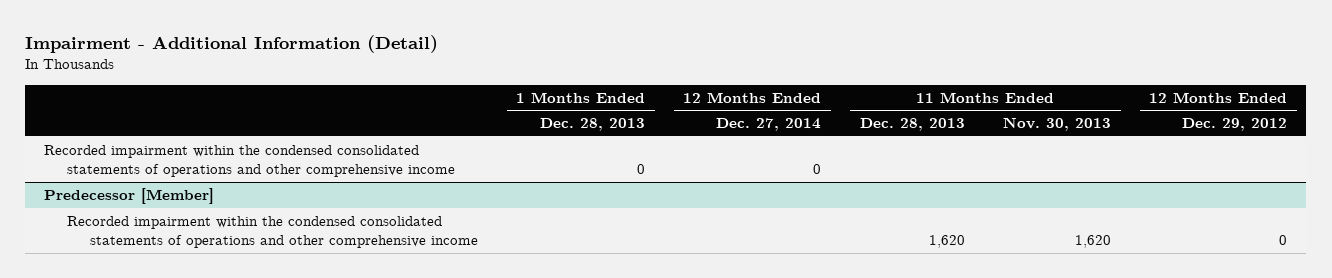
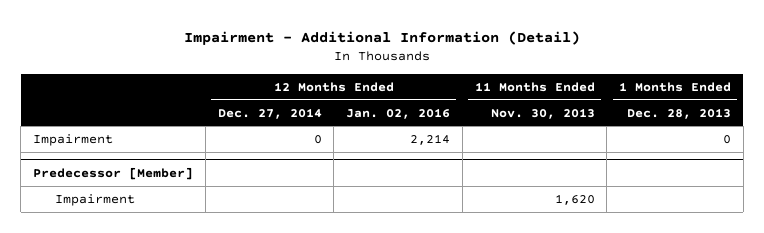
- | 1 Months Ended Dec. 28, 2013 | 12 Months Ended Dec. 27, 2014 | 11 Months Ended Dec. 28, 2013 | 11 Months Ended Nov. 30, 2013 | 12 Months Ended Dec. 29, 2012
+ | 12 Months Ended Dec. 27, 2014 | 12 Months Ended Jan. 02, 2016 | 11 Months Ended Nov. 30, 2013 | 1 Months Ended Dec. 28, 2013
- Recorded impairment within the condensed consolidated statements of operations and other comprehensive income | 0 | 0 | | |
+ Impairment | 0 | 2,214 | | 0
@ Predecessor [Member]
- Recorded impairment within the condensed consolidated statements of operations and other comprehensive income | | | 1,620 | 1,620 | 0
+ Impairment | | | 1,620 |

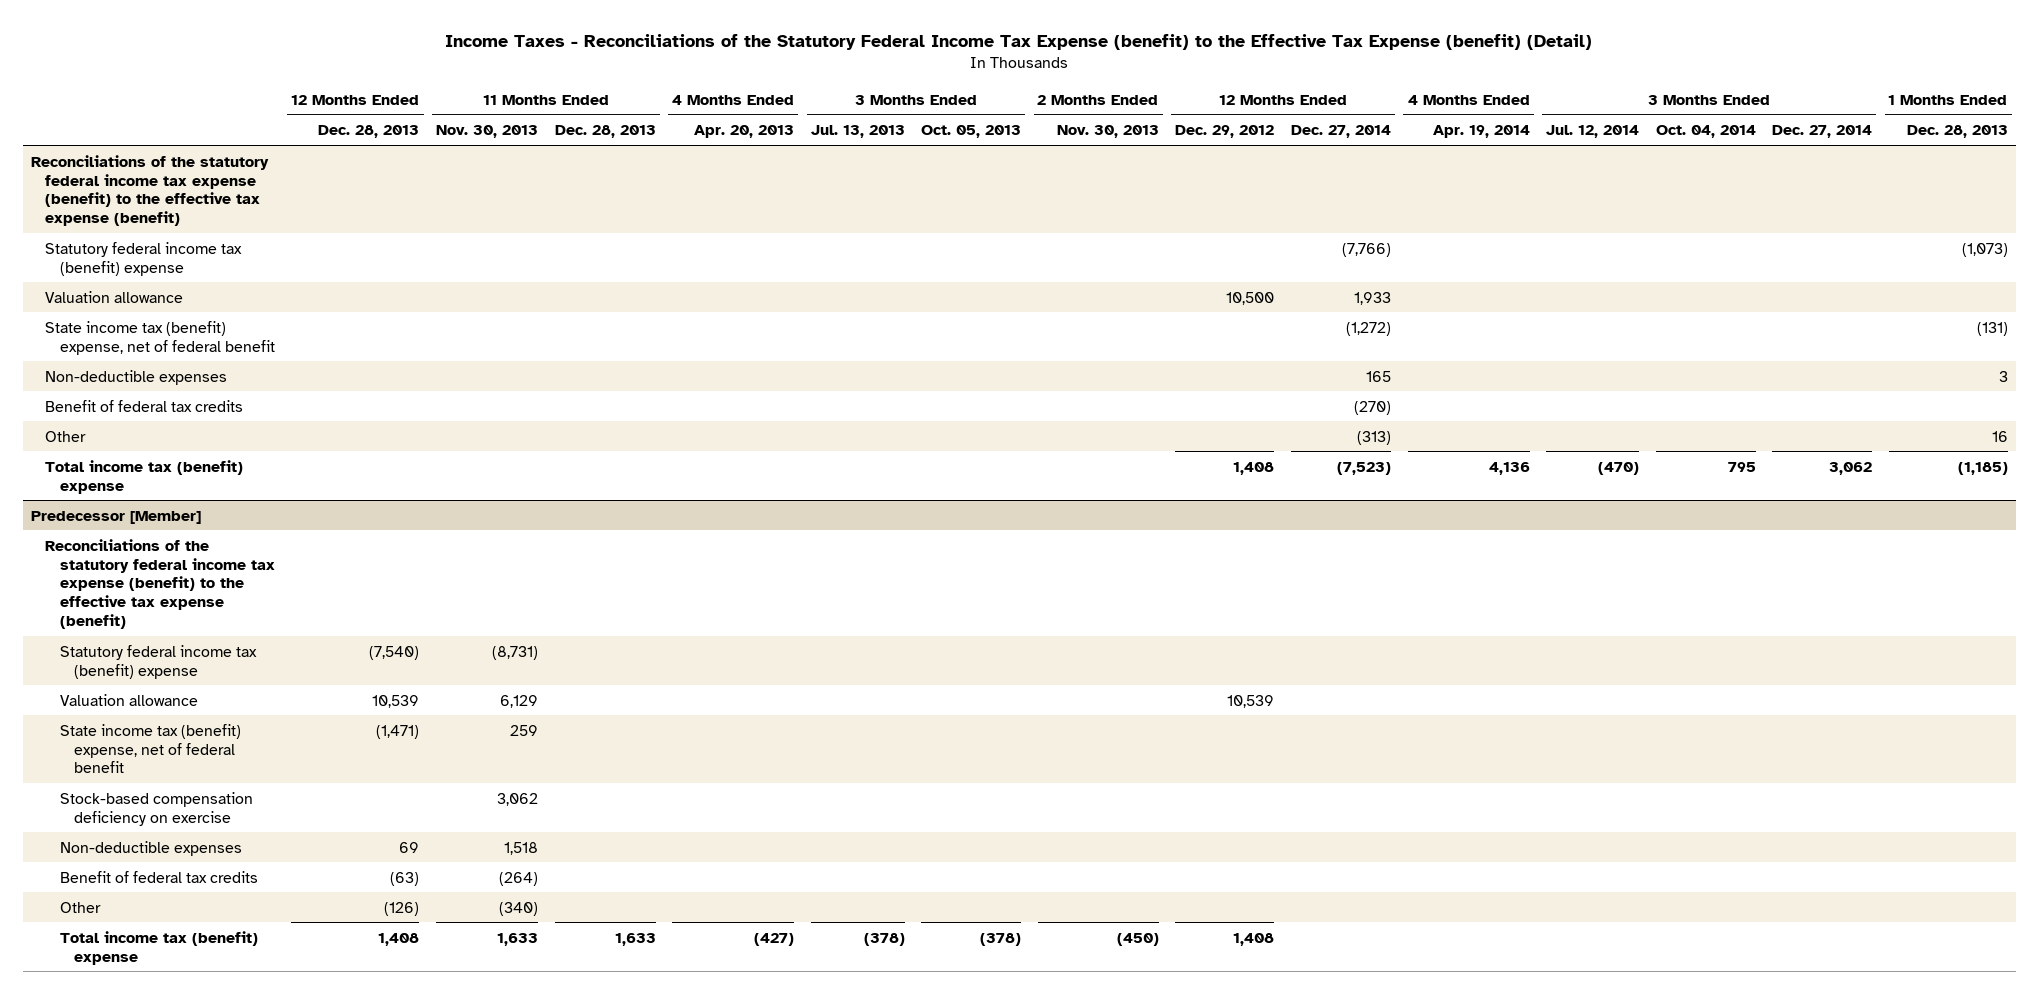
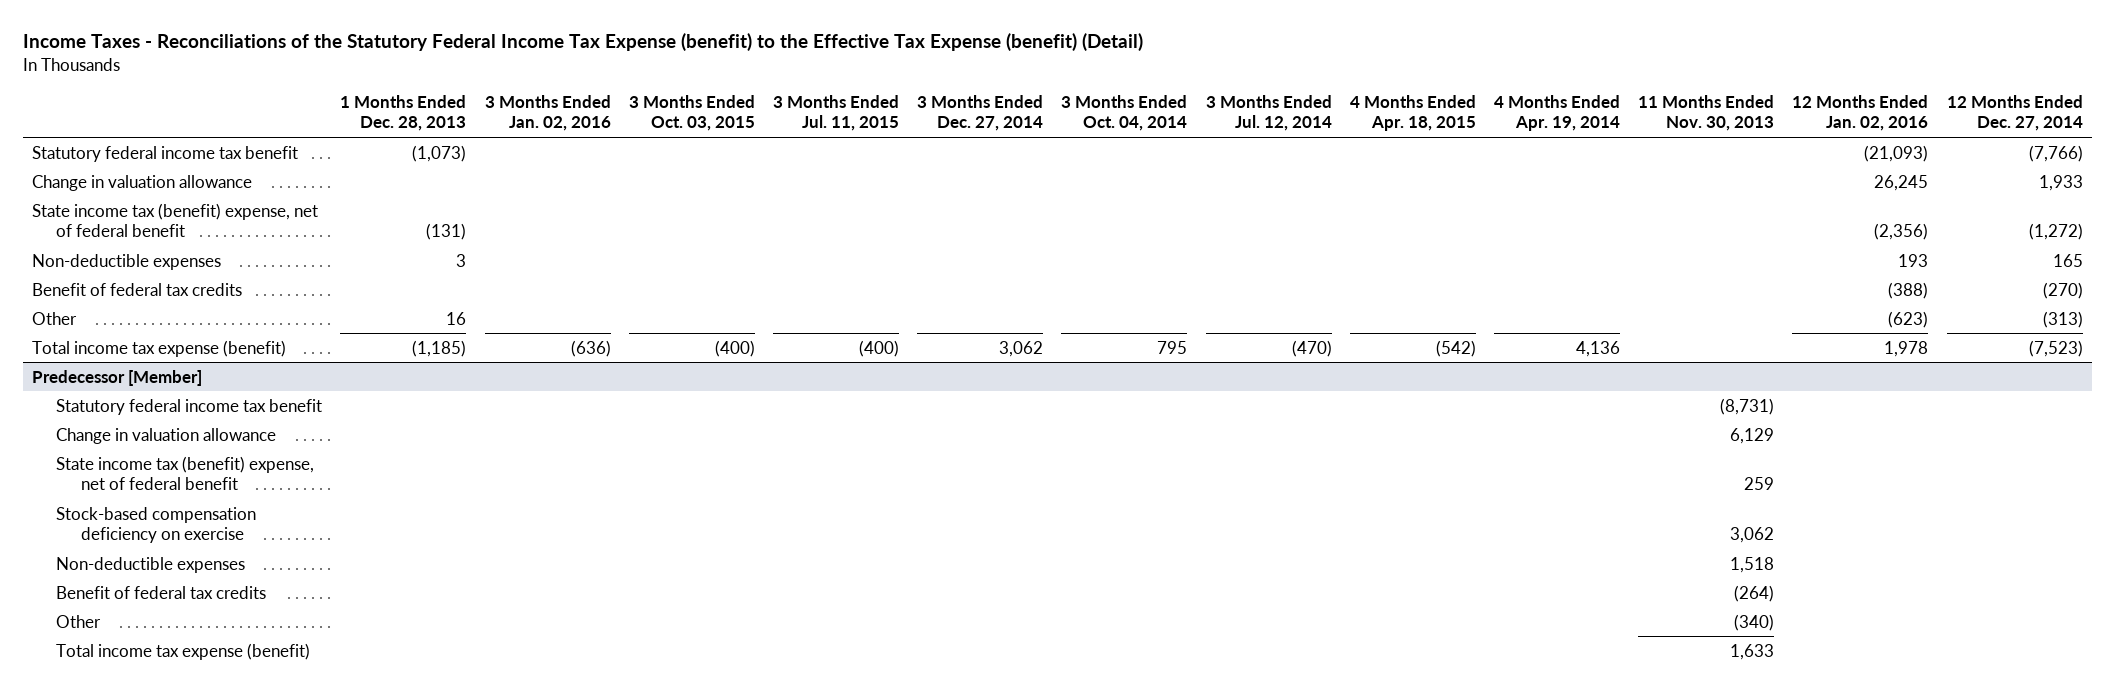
- | 12 Months Ended Dec. 28, 2013 | 11 Months Ended Nov. 30, 2013 | 11 Months Ended Dec. 28, 2013 | 4 Months Ended Apr. 20, 2013 | 3 Months Ended Jul. 13, 2013 | 3 Months Ended Oct. 05, 2013 | 2 Months Ended Nov. 30, 2013 | 12 Months Ended Dec. 29, 2012 | 12 Months Ended Dec. 27, 2014 | 4 Months Ended Apr. 19, 2014 | 3 Months Ended Jul. 12, 2014 | 3 Months Ended Oct. 04, 2014 | 3 Months Ended Dec. 27, 2014 | 1 Months Ended Dec. 28, 2013
+ | 1 Months Ended Dec. 28, 2013 | 3 Months Ended Jan. 02, 2016 | 3 Months Ended Oct. 03, 2015 | 3 Months Ended Jul. 11, 2015 | 3 Months Ended Dec. 27, 2014 | 3 Months Ended Oct. 04, 2014 | 3 Months Ended Jul. 12, 2014 | 4 Months Ended Apr. 18, 2015 | 4 Months Ended Apr. 19, 2014 | 11 Months Ended Nov. 30, 2013 | 12 Months Ended Jan. 02, 2016 | 12 Months Ended Dec. 27, 2014
- Reconciliations of the statutory federal income tax expense (benefit) to the effective tax expense (benefit)
- Statutory federal income tax (benefit) expense | | | | | | | | | (7,766) | | | | | (1,073)
- Valuation allowance | | | | | | | | 10,500 | 1,933 | | | | |
+ Statutory federal income tax benefit | (1,073) | | | | | | | | | | (21,093) | (7,766)
+ Change in valuation allowance | | | | | | | | | | | 26,245 | 1,933
- Total income tax (benefit) expense | | | | | | | | 1,408 | (7,523) | 4,136 | (470) | 795 | 3,062 | (1,185)
+ Total income tax expense (benefit) | (1,185) | (636) | (400) | (400) | 3,062 | 795 | (470) | (542) | 4,136 | | 1,978 | (7,523)
@ Predecessor [Member]
- Reconciliations of the statutory federal income tax expense (benefit) to the effective tax expense (benefit)
- Statutory federal income tax (benefit) expense | (7,540) | (8,731) | | | | | | | | | | | |
- Valuation allowance | 10,539 | 6,129 | | | | | | 10,539 | | | | | |
+ Statutory federal income tax benefit | | | | | | | | | | (8,731) | |
+ Change in valuation allowance | | | | | | | | | | 6,129 | |
- Total income tax (benefit) expense | 1,408 | 1,633 | 1,633 | (427) | (378) | (378) | (450) | 1,408 | | | | | |
+ Total income tax expense (benefit) | | | | | | | | | | 1,633 | |

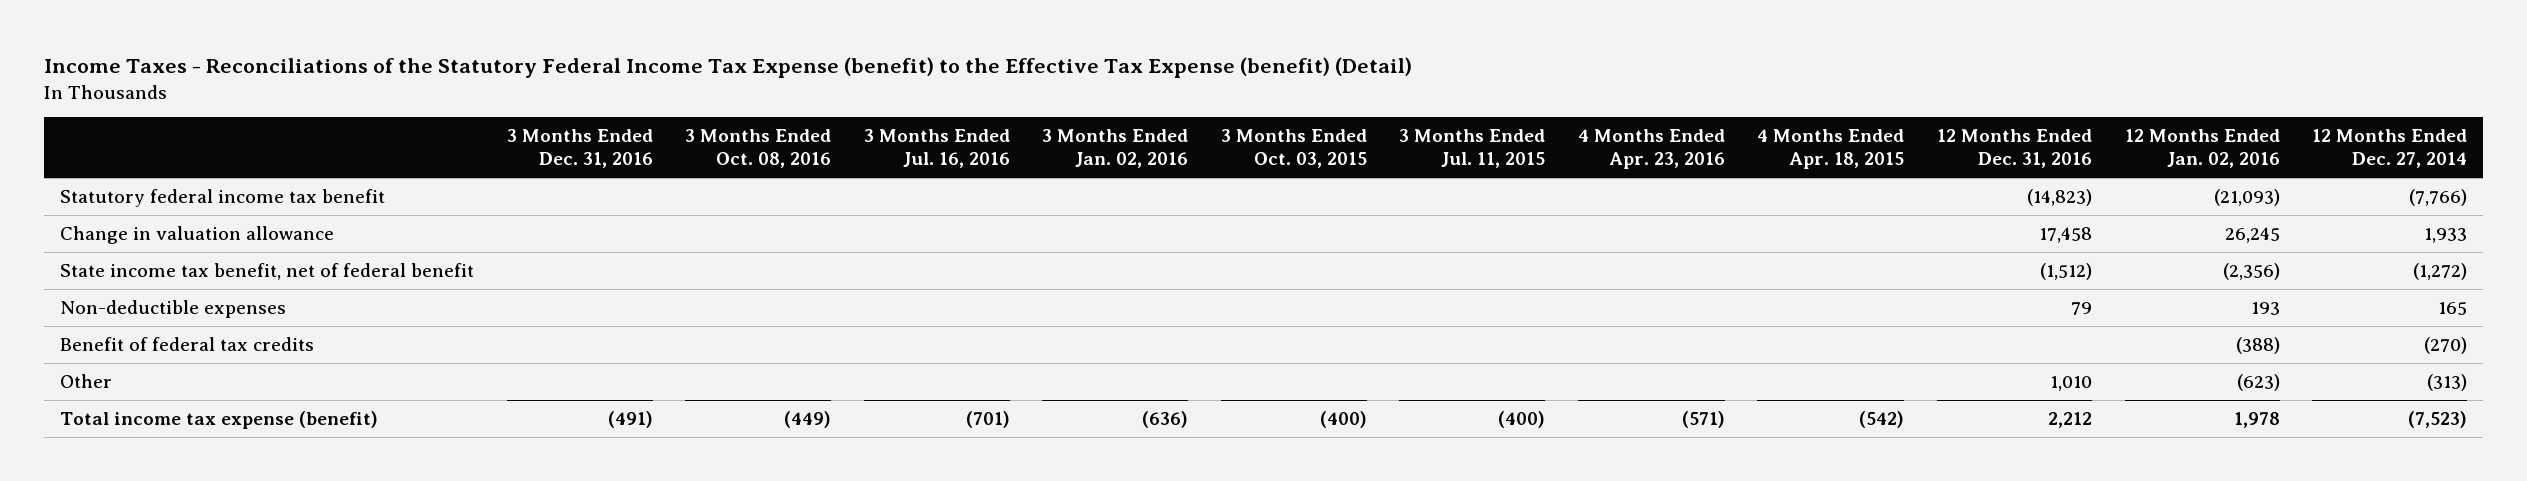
- | 1 Months Ended Dec. 28, 2013 | 3 Months Ended Jan. 02, 2016 | 3 Months Ended Oct. 03, 2015 | 3 Months Ended Jul. 11, 2015 | 3 Months Ended Dec. 27, 2014 | 3 Months Ended Oct. 04, 2014 | 3 Months Ended Jul. 12, 2014 | 4 Months Ended Apr. 18, 2015 | 4 Months Ended Apr. 19, 2014 | 11 Months Ended Nov. 30, 2013 | 12 Months Ended Jan. 02, 2016 | 12 Months Ended Dec. 27, 2014
+ | 3 Months Ended Dec. 31, 2016 | 3 Months Ended Oct. 08, 2016 | 3 Months Ended Jul. 16, 2016 | 3 Months Ended Jan. 02, 2016 | 3 Months Ended Oct. 03, 2015 | 3 Months Ended Jul. 11, 2015 | 4 Months Ended Apr. 23, 2016 | 4 Months Ended Apr. 18, 2015 | 12 Months Ended Dec. 31, 2016 | 12 Months Ended Jan. 02, 2016 | 12 Months Ended Dec. 27, 2014
- State income tax (benefit) expense, net of federal benefit | (131) | | | | | | | | | | (2,356) | (1,272)
+ State income tax benefit, net of federal benefit | | | | | | | | | (1,512) | (2,356) | (1,272)
- Predecessor [Member]
- Statutory federal income tax benefit | | | | | | | | | | (8,731) | |
- Change in valuation allowance | | | | | | | | | | 6,129 | |
- State income tax (benefit) expense, net of federal benefit | | | | | | | | | | 259 | |
- Stock-based compensation deficiency on exercise | | | | | | | | | | 3,062 | |
- Non-deductible expenses | | | | | | | | | | 1,518 | |
- Benefit of federal tax credits | | | | | | | | | | (264) | |
- Other | | | | | | | | | | (340) | |
- Total income tax expense (benefit) | | | | | | | | | | 1,633 | |

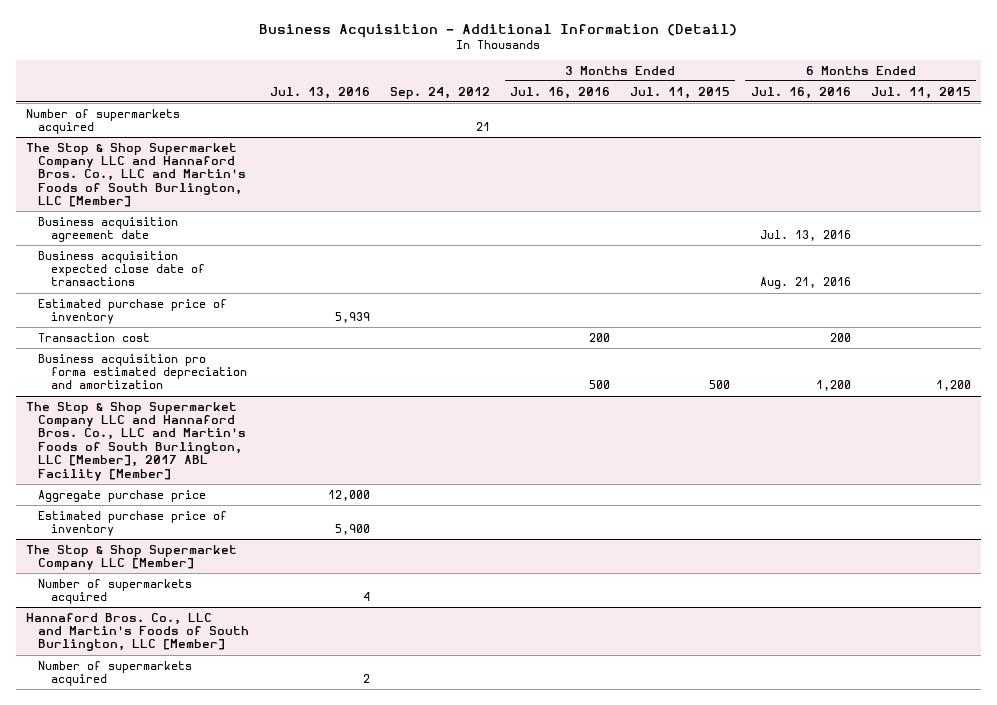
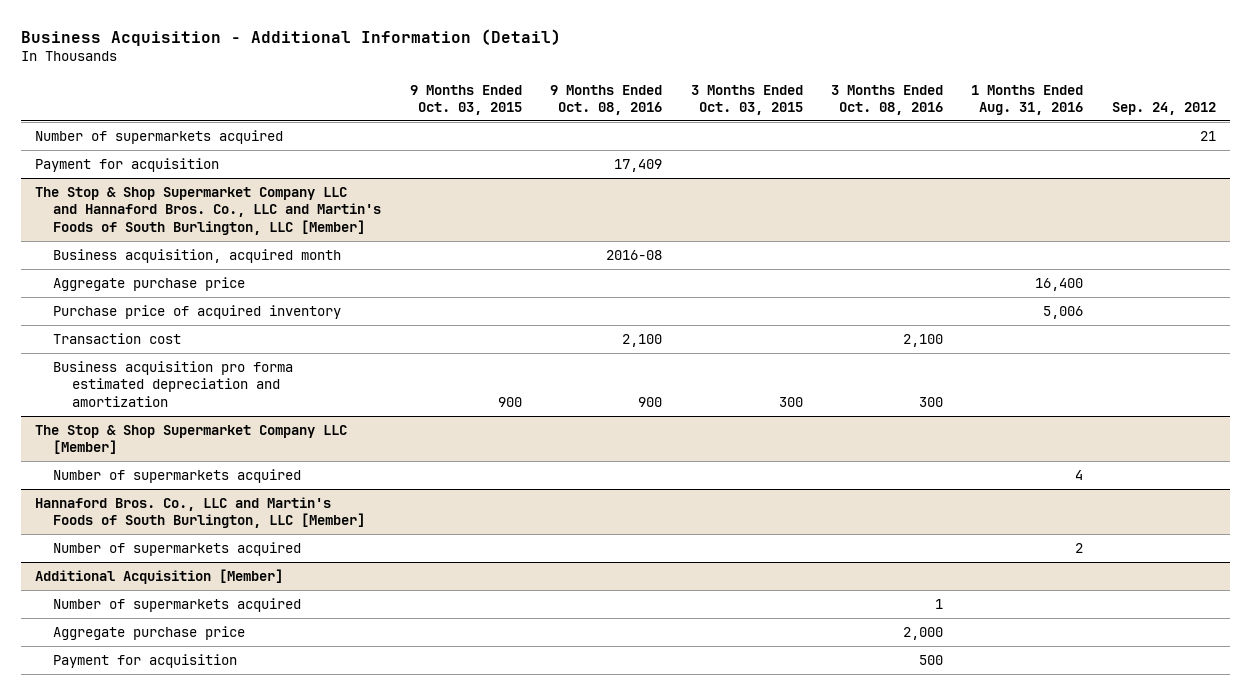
- | Jul. 13, 2016 | Sep. 24, 2012 | 3 Months Ended Jul. 16, 2016 | 3 Months Ended Jul. 11, 2015 | 6 Months Ended Jul. 16, 2016 | 6 Months Ended Jul. 11, 2015
+ | 9 Months Ended Oct. 03, 2015 | 9 Months Ended Oct. 08, 2016 | 3 Months Ended Oct. 03, 2015 | 3 Months Ended Oct. 08, 2016 | 1 Months Ended Aug. 31, 2016 | Sep. 24, 2012
+ Payment for acquisition | | 17,409 | | | |
@ The Stop & Shop Supermarket Company LLC and Hannaford Bros. Co., LLC and Martin's Foods of South Burlington, LLC [Member]
- Business acquisition agreement date | | | | | Jul. 13, 2016 |
- Business acquisition expected close date of transactions | | | | | Aug. 21, 2016 |
- Estimated purchase price of inventory | 5,939 | | | | |
+ Business acquisition, acquired month | | 2016-08 | | | |
+ Aggregate purchase price | | | | | 16,400 |
+ Purchase price of acquired inventory | | | | | 5,006 |
- The Stop & Shop Supermarket Company LLC and Hannaford Bros. Co., LLC and Martin's Foods of South Burlington, LLC [Member], 2017 ABL Facility [Member]
- Aggregate purchase price | 12,000 | | | | |
- Estimated purchase price of inventory | 5,900 | | | | |
+ Additional Acquisition [Member]
+ Number of supermarkets acquired | | | | 1 | |
+ Aggregate purchase price | | | | 2,000 | |
+ Payment for acquisition | | | | 500 | |

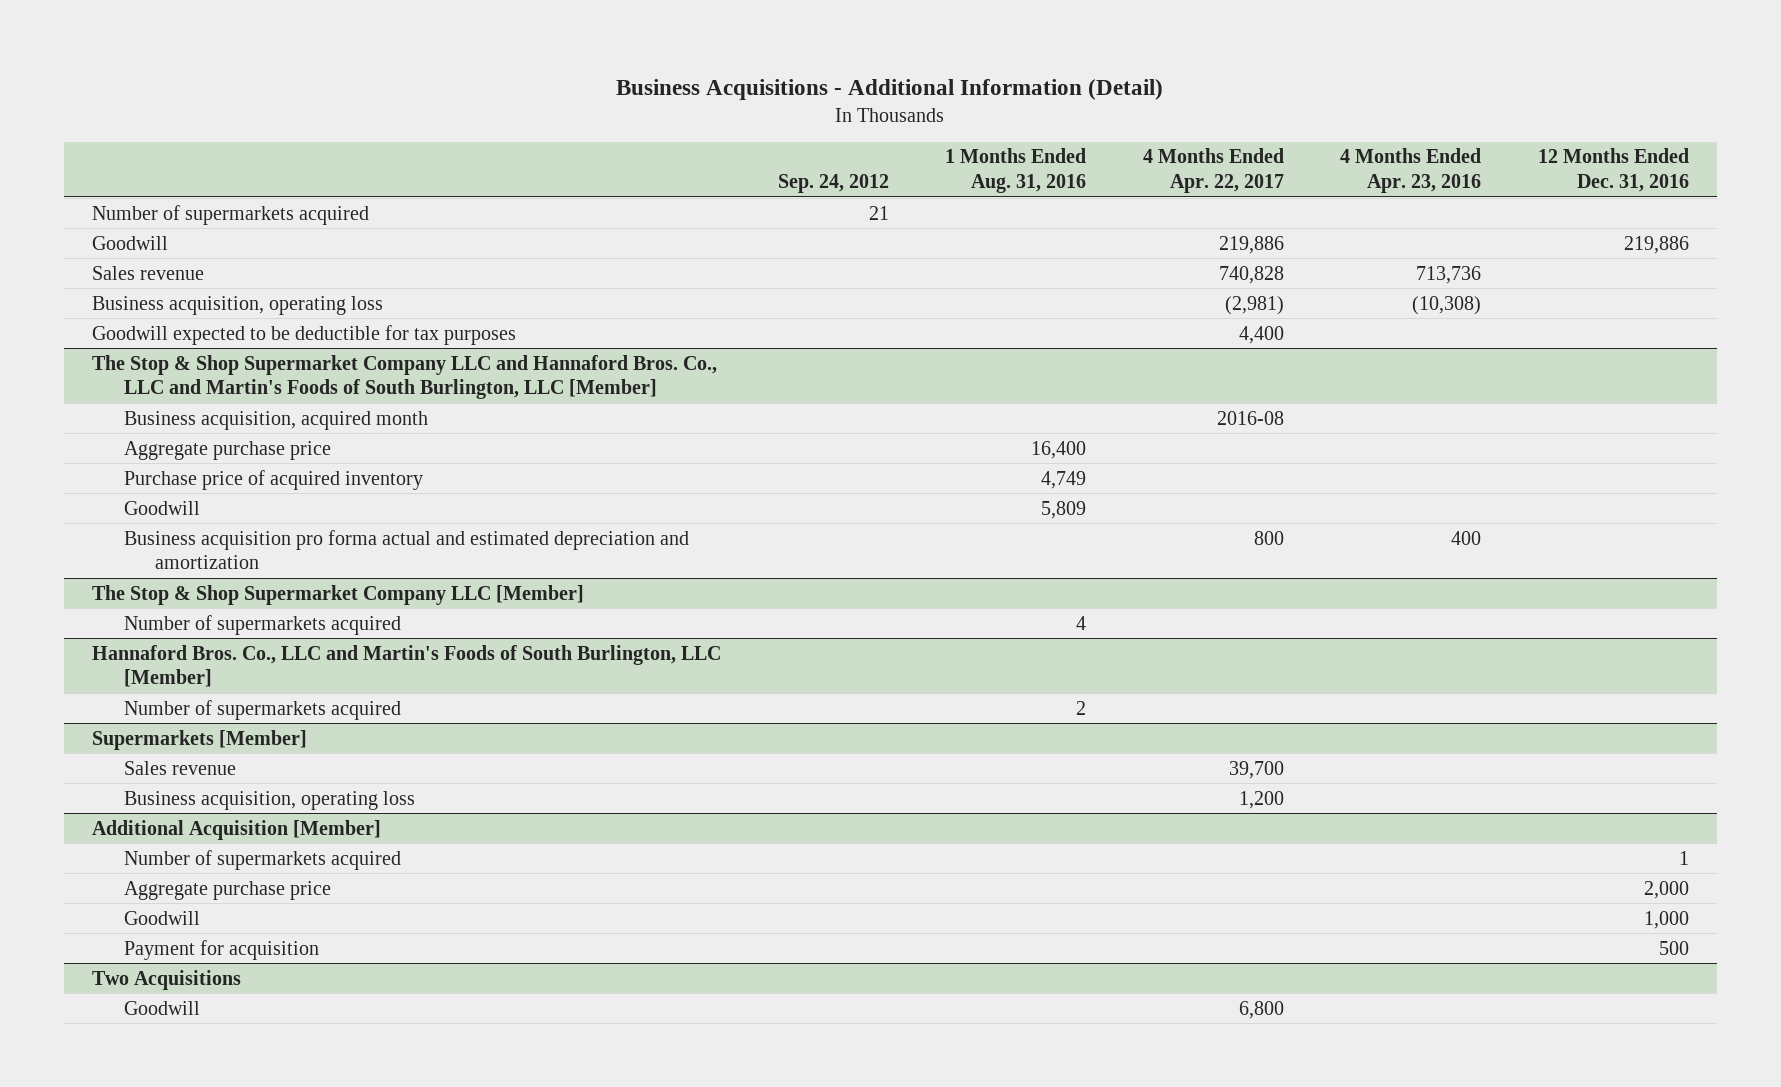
- Business Acquisition - Additional Information (Detail)
+ Business Acquisitions - Additional Information (Detail)
- | 9 Months Ended Oct. 03, 2015 | 9 Months Ended Oct. 08, 2016 | 3 Months Ended Oct. 03, 2015 | 3 Months Ended Oct. 08, 2016 | 1 Months Ended Aug. 31, 2016 | Sep. 24, 2012
+ | Sep. 24, 2012 | 1 Months Ended Aug. 31, 2016 | 4 Months Ended Apr. 22, 2017 | 4 Months Ended Apr. 23, 2016 | 12 Months Ended Dec. 31, 2016
- Payment for acquisition | | 17,409 | | | |
+ Goodwill | | | 219,886 | | 219,886
+ Sales revenue | | | 740,828 | 713,736 |
+ Business acquisition, operating loss | | | (2,981) | (10,308) |
+ Goodwill expected to be deductible for tax purposes | | | 4,400 | |
@ The Stop & Shop Supermarket Company LLC and Hannaford Bros. Co., LLC and Martin's Foods of South Burlington, LLC [Member]
- Purchase price of acquired inventory | | | | | 5,006 |
- Transaction cost | | 2,100 | | 2,100 | |
- Business acquisition pro forma estimated depreciation and amortization | 900 | 900 | 300 | 300 | |
+ Purchase price of acquired inventory | | 4,749 | | |
+ Goodwill | | 5,809 | | |
+ Business acquisition pro forma actual and estimated depreciation and amortization | | | 800 | 400 |
+ Supermarkets [Member]
+ Sales revenue | | | 39,700 | |
+ Business acquisition, operating loss | | | 1,200 | |
@ Additional Acquisition [Member]
+ Goodwill | | | | | 1,000
+ Two Acquisitions
+ Goodwill | | | 6,800 | |

